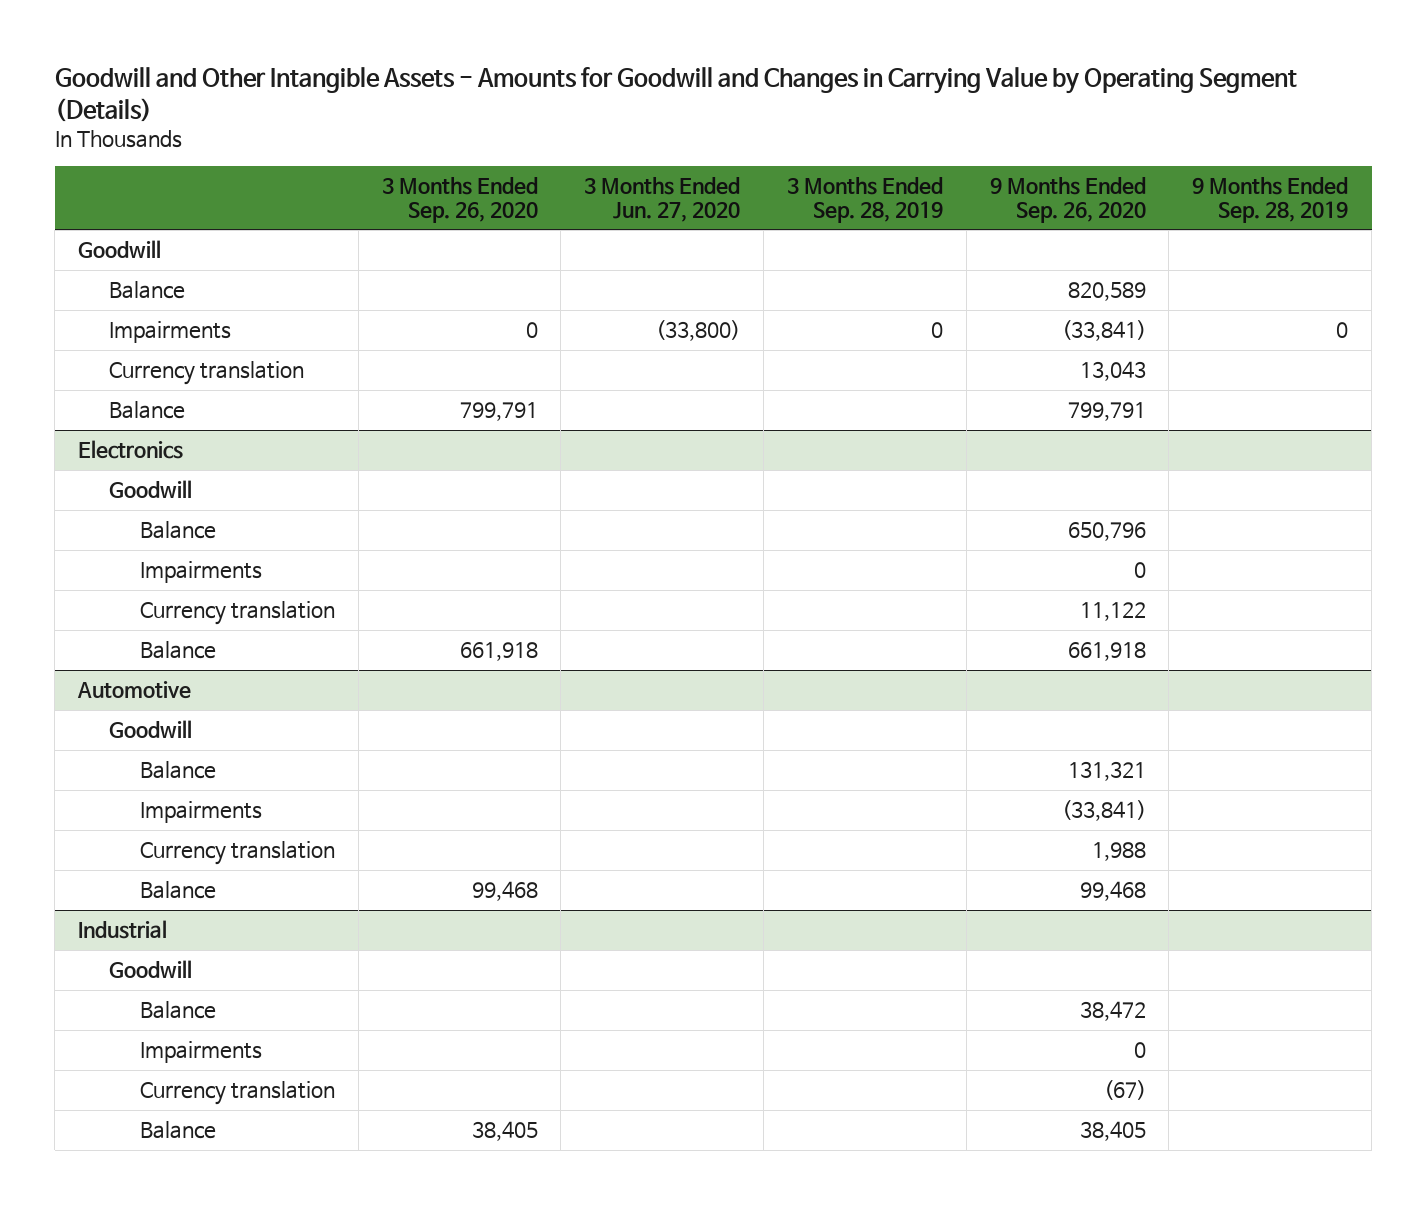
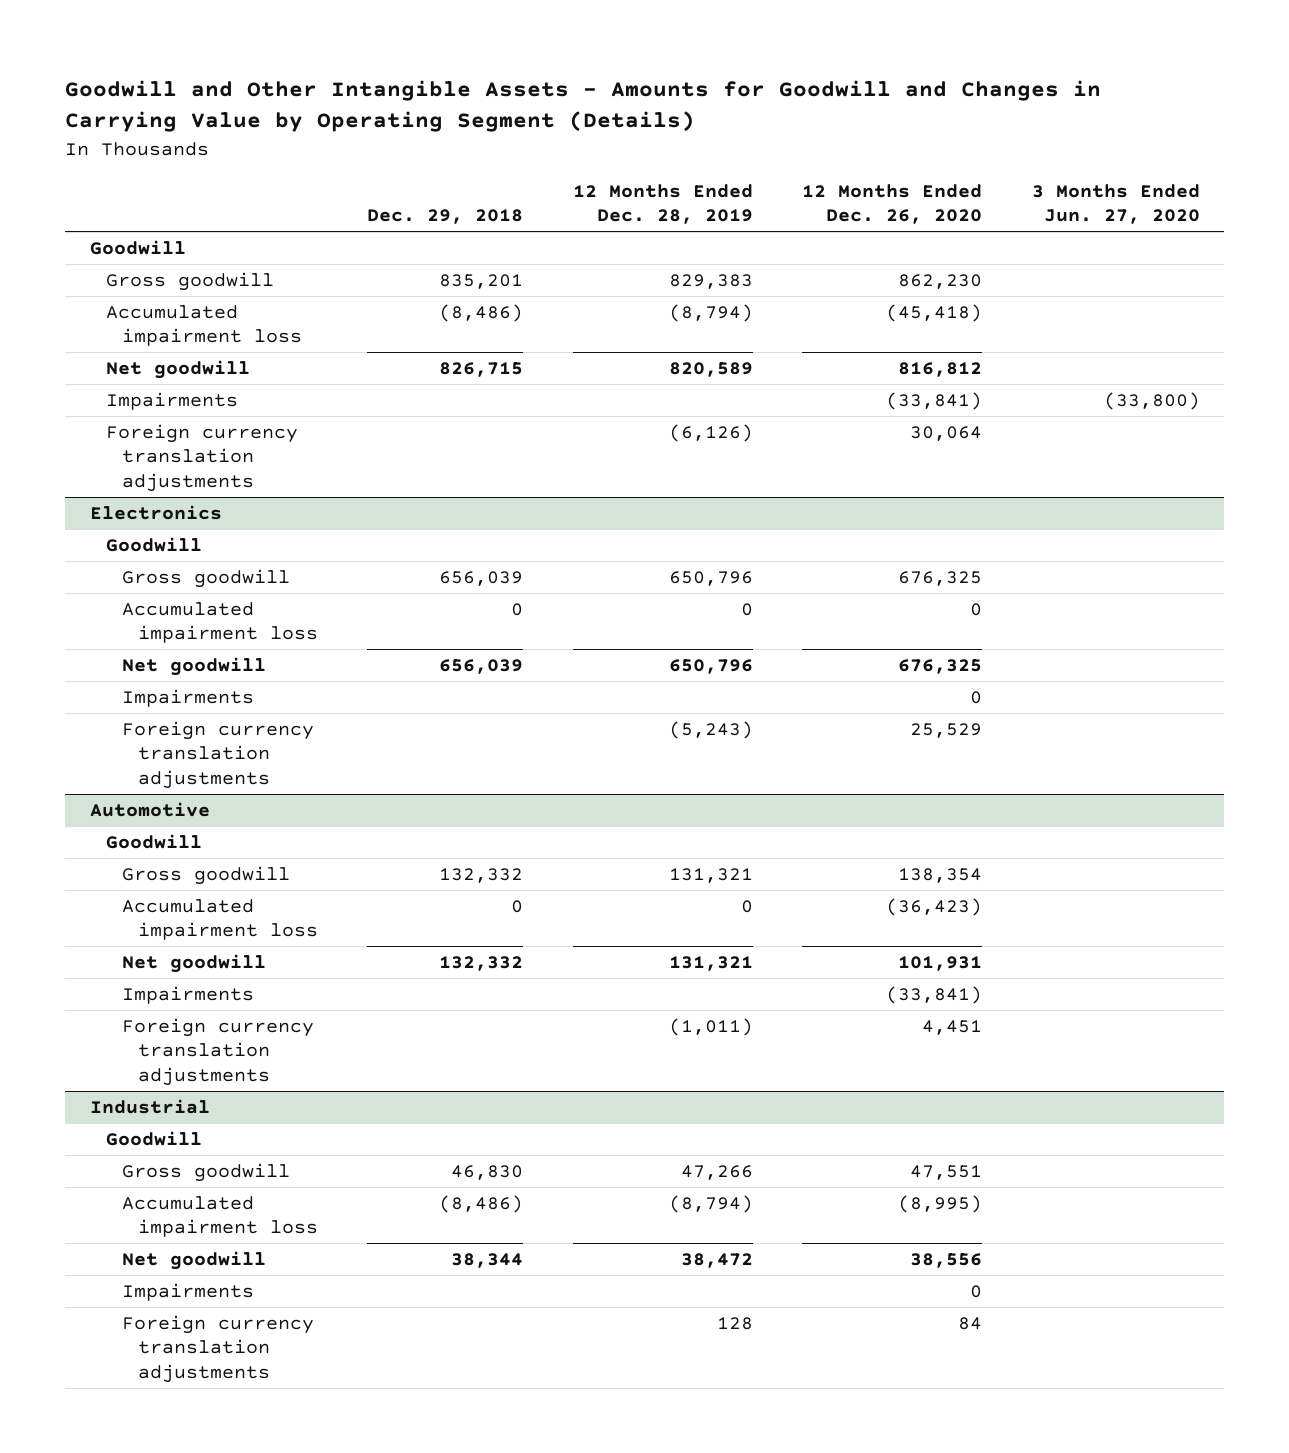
- | 3 Months Ended Sep. 26, 2020 | 3 Months Ended Jun. 27, 2020 | 3 Months Ended Sep. 28, 2019 | 9 Months Ended Sep. 26, 2020 | 9 Months Ended Sep. 28, 2019
+ | Dec. 29, 2018 | 12 Months Ended Dec. 28, 2019 | 12 Months Ended Dec. 26, 2020 | 3 Months Ended Jun. 27, 2020
- Balance | | | | 820,589 |
+ Gross goodwill | 835,201 | 829,383 | 862,230 |
+ Accumulated impairment loss | (8,486) | (8,794) | (45,418) |
+ Net goodwill | 826,715 | 820,589 | 816,812 |
- Currency translation | | | | 13,043 |
- Balance | 799,791 | | | 799,791 |
+ Foreign currency translation adjustments | | (6,126) | 30,064 |
@ Electronics
- Balance | | | | 650,796 |
+ Gross goodwill | 656,039 | 650,796 | 676,325 |
+ Accumulated impairment loss | 0 | 0 | 0 |
+ Net goodwill | 656,039 | 650,796 | 676,325 |
- Currency translation | | | | 11,122 |
- Balance | 661,918 | | | 661,918 |
+ Foreign currency translation adjustments | | (5,243) | 25,529 |
@ Automotive
- Balance | | | | 131,321 |
+ Gross goodwill | 132,332 | 131,321 | 138,354 |
+ Accumulated impairment loss | 0 | 0 | (36,423) |
+ Net goodwill | 132,332 | 131,321 | 101,931 |
- Currency translation | | | | 1,988 |
- Balance | 99,468 | | | 99,468 |
+ Foreign currency translation adjustments | | (1,011) | 4,451 |
@ Industrial
- Balance | | | | 38,472 |
+ Gross goodwill | 46,830 | 47,266 | 47,551 |
+ Accumulated impairment loss | (8,486) | (8,794) | (8,995) |
+ Net goodwill | 38,344 | 38,472 | 38,556 |
- Currency translation | | | | (67) |
- Balance | 38,405 | | | 38,405 |
+ Foreign currency translation adjustments | | 128 | 84 |

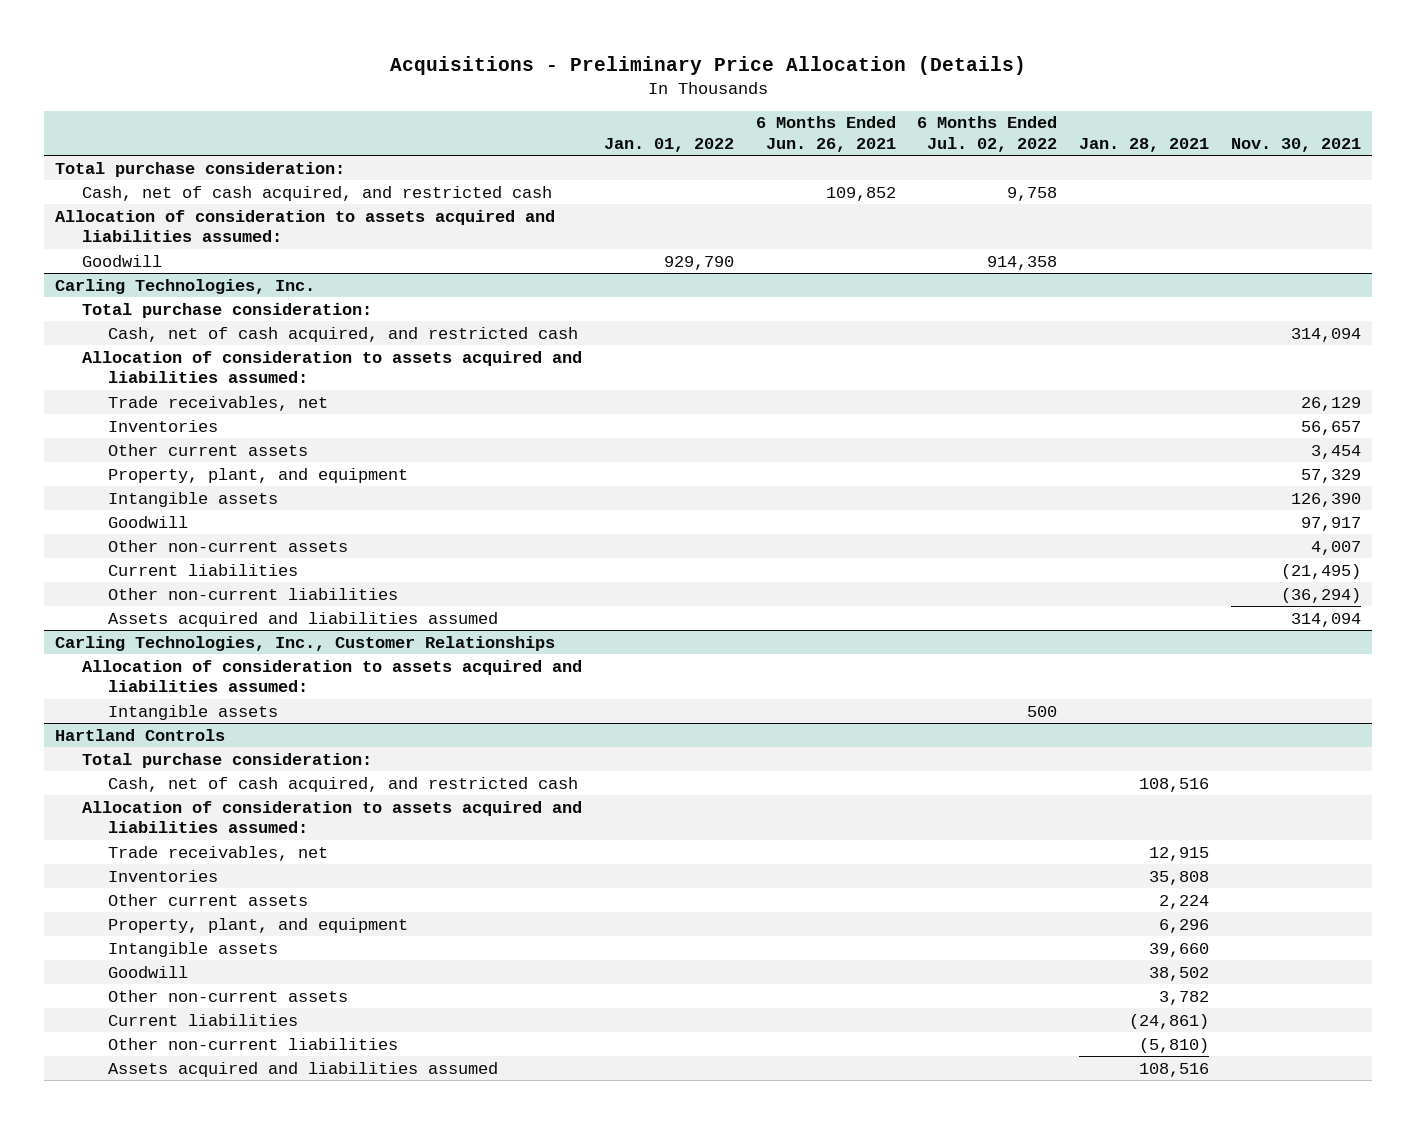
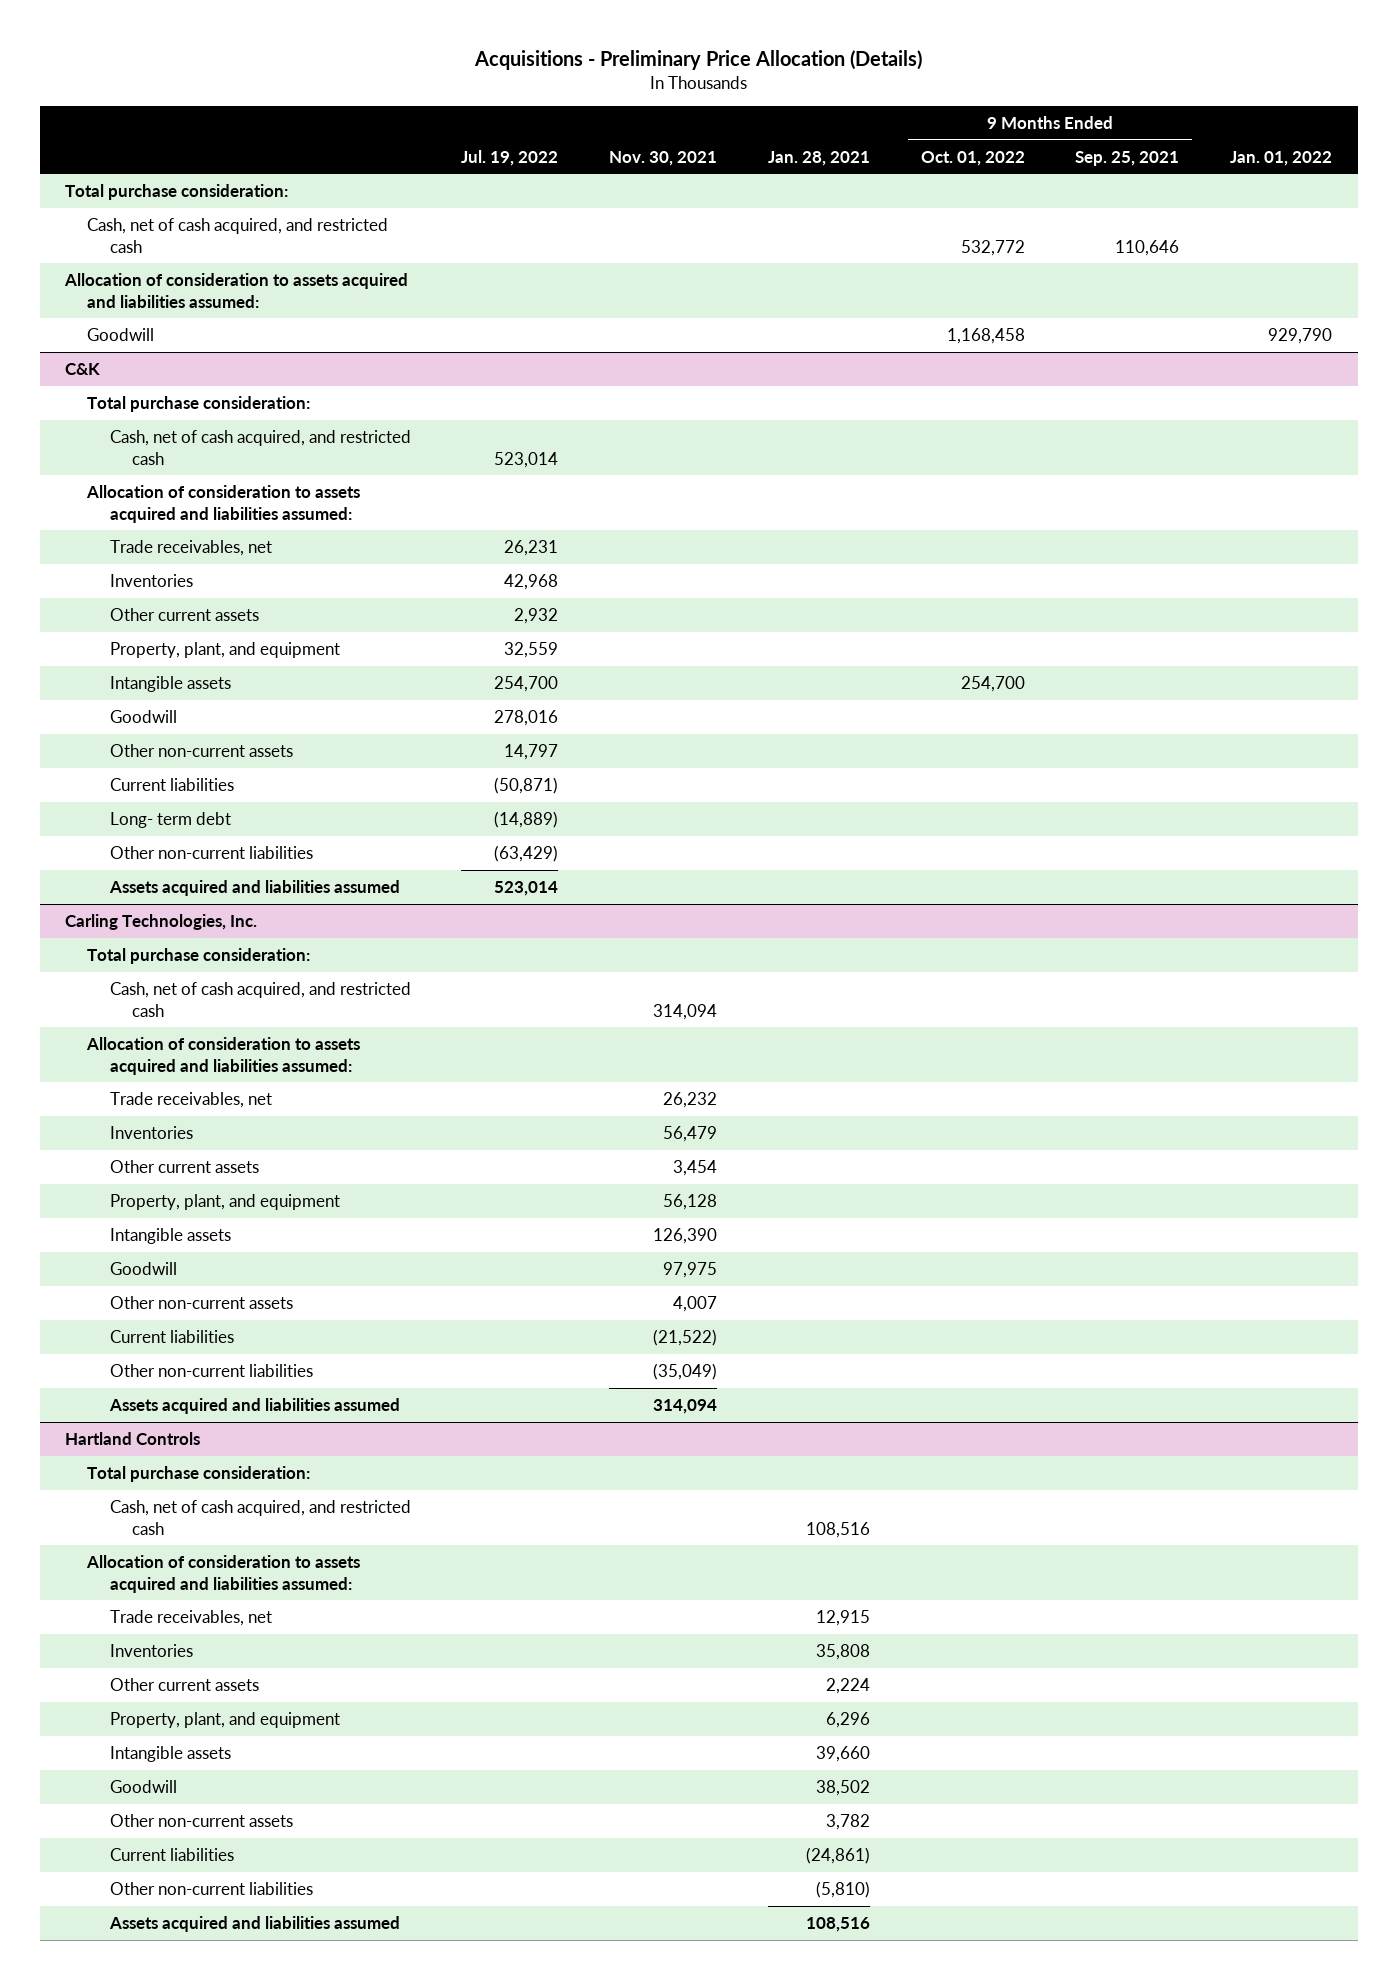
- | Jan. 01, 2022 | 6 Months Ended Jun. 26, 2021 | 6 Months Ended Jul. 02, 2022 | Jan. 28, 2021 | Nov. 30, 2021
+ | Jul. 19, 2022 | Nov. 30, 2021 | Jan. 28, 2021 | 9 Months Ended Oct. 01, 2022 | 9 Months Ended Sep. 25, 2021 | Jan. 01, 2022
+ C&K
+ Total purchase consideration:
+ Cash, net of cash acquired, and restricted cash | 523,014 | | | | |
+ Allocation of consideration to assets acquired and liabilities assumed:
+ Trade receivables, net | 26,231 | | | | |
+ Inventories | 42,968 | | | | |
+ Other current assets | 2,932 | | | | |
+ Property, plant, and equipment | 32,559 | | | | |
+ Intangible assets | 254,700 | | | 254,700 | |
+ Goodwill | 278,016 | | | | |
+ Other non-current assets | 14,797 | | | | |
+ Current liabilities | (50,871) | | | | |
+ Long- term debt | (14,889) | | | | |
+ Other non-current liabilities | (63,429) | | | | |
+ Assets acquired and liabilities assumed | 523,014 | | | | |
@ Carling Technologies, Inc.
- Trade receivables, net | | | | | 26,129
- Inventories | | | | | 56,657
+ Trade receivables, net | | 26,232 | | | |
+ Inventories | | 56,479 | | | |
- Property, plant, and equipment | | | | | 57,329
+ Property, plant, and equipment | | 56,128 | | | |
- Goodwill | | | | | 97,917
+ Goodwill | | 97,975 | | | |
- Current liabilities | | | | | (21,495)
- Other non-current liabilities | | | | | (36,294)
+ Current liabilities | | (21,522) | | | |
+ Other non-current liabilities | | (35,049) | | | |
- Carling Technologies, Inc., Customer Relationships
- Allocation of consideration to assets acquired and liabilities assumed:
- Intangible assets | | | 500 | |

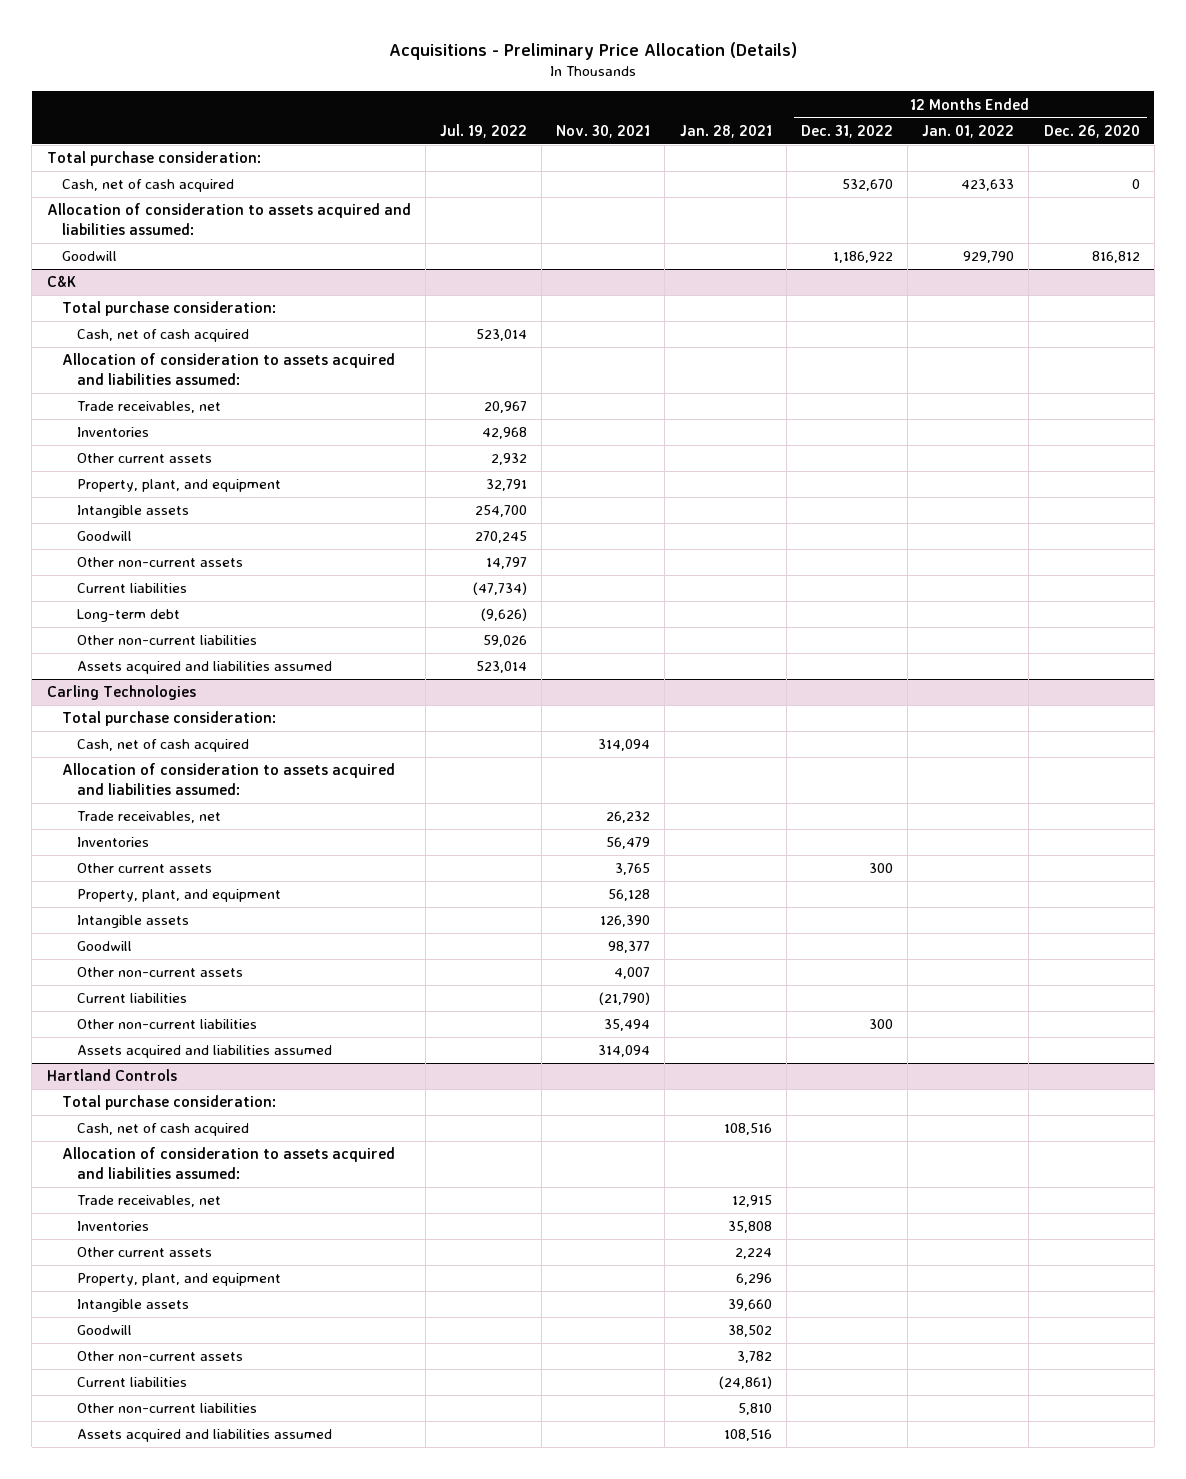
- | Jul. 19, 2022 | Nov. 30, 2021 | Jan. 28, 2021 | 9 Months Ended Oct. 01, 2022 | 9 Months Ended Sep. 25, 2021 | Jan. 01, 2022
+ | Jul. 19, 2022 | Nov. 30, 2021 | Jan. 28, 2021 | 12 Months Ended Dec. 31, 2022 | 12 Months Ended Jan. 01, 2022 | 12 Months Ended Dec. 26, 2020
- Cash, net of cash acquired, and restricted cash | | | | 532,772 | 110,646 |
+ Cash, net of cash acquired | | | | 532,670 | 423,633 | 0
@ C&K
- Cash, net of cash acquired, and restricted cash | 523,014 | | | | |
+ Cash, net of cash acquired | 523,014 | | | | |
- Trade receivables, net | 26,231 | | | | |
+ Trade receivables, net | 20,967 | | | | |
- Property, plant, and equipment | 32,559 | | | | |
+ Property, plant, and equipment | 32,791 | | | | |
- Goodwill | 278,016 | | | | |
+ Goodwill | 270,245 | | | | |
- Current liabilities | (50,871) | | | | |
- Long- term debt | (14,889) | | | | |
- Other non-current liabilities | (63,429) | | | | |
+ Current liabilities | (47,734) | | | | |
+ Long-term debt | (9,626) | | | | |
+ Other non-current liabilities | 59,026 | | | | |
- Carling Technologies, Inc.
+ Carling Technologies
- Cash, net of cash acquired, and restricted cash | | 314,094 | | | |
+ Cash, net of cash acquired | | 314,094 | | | |
- Other current assets | | 3,454 | | | |
+ Other current assets | | 3,765 | | 300 | |
- Goodwill | | 97,975 | | | |
+ Goodwill | | 98,377 | | | |
- Current liabilities | | (21,522) | | | |
- Other non-current liabilities | | (35,049) | | | |
+ Current liabilities | | (21,790) | | | |
+ Other non-current liabilities | | 35,494 | | 300 | |
@ Hartland Controls
- Cash, net of cash acquired, and restricted cash | | | 108,516 | | |
+ Cash, net of cash acquired | | | 108,516 | | |
- Other non-current liabilities | | | (5,810) | | |
+ Other non-current liabilities | | | 5,810 | | |

